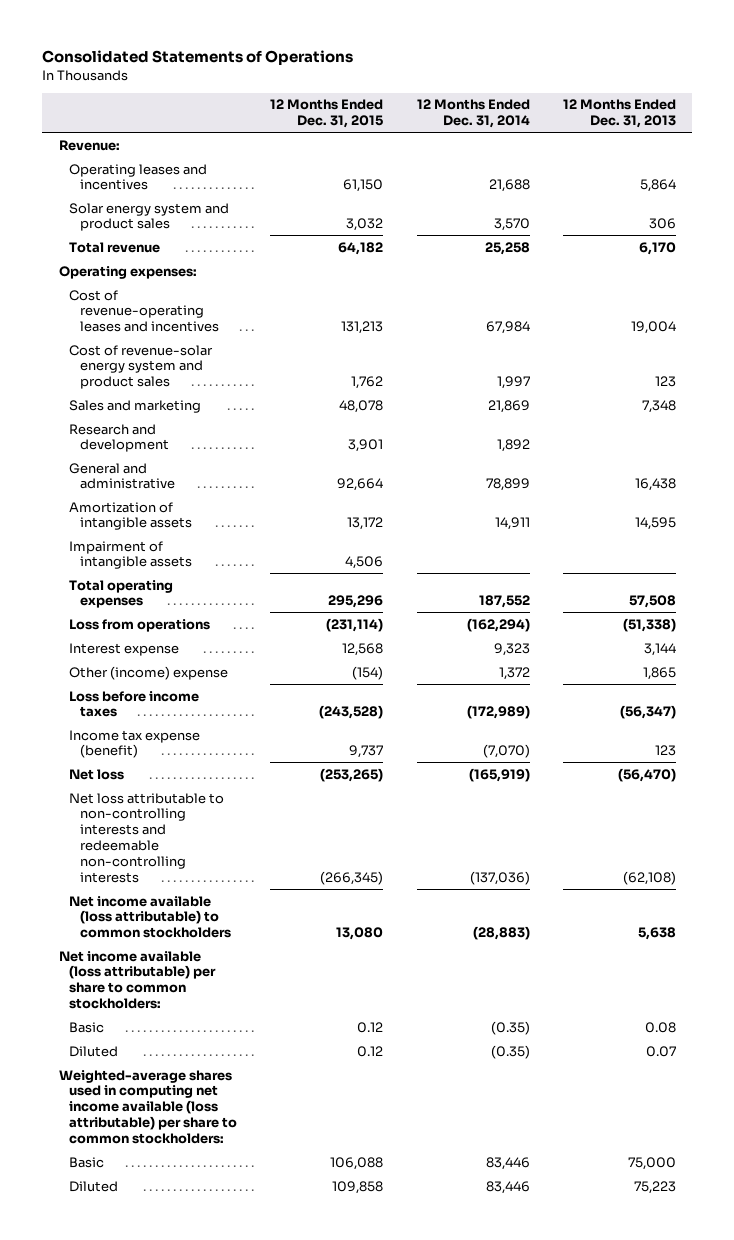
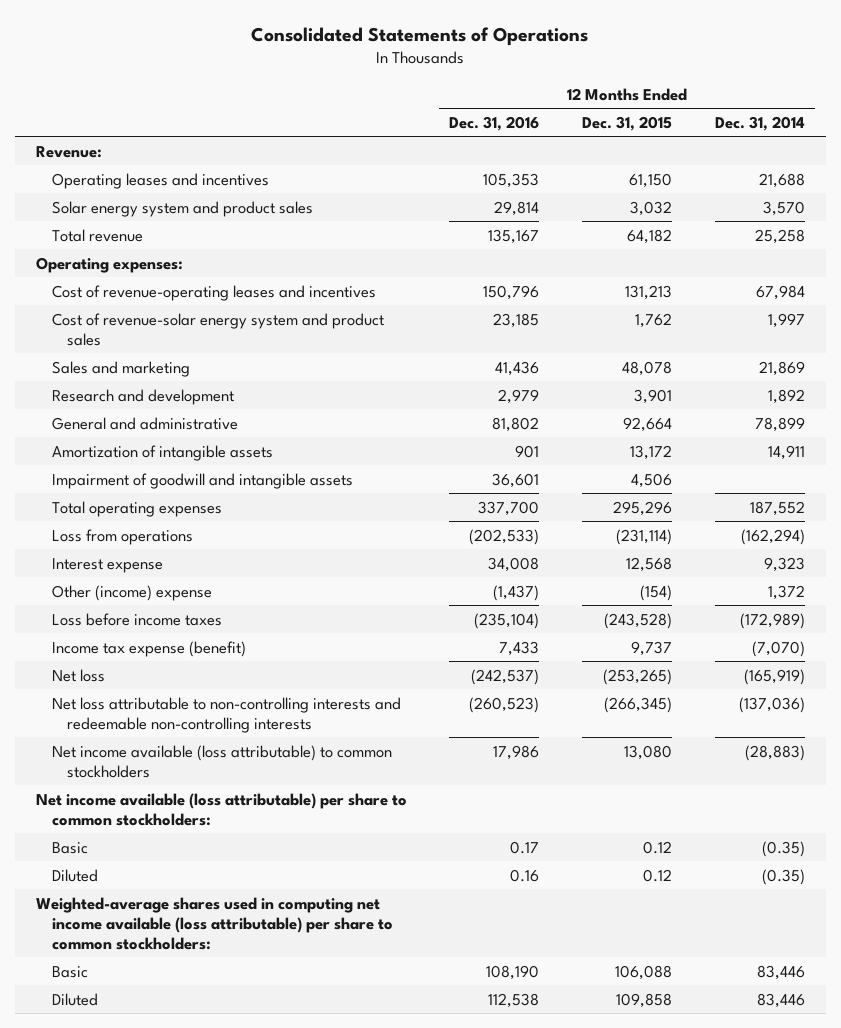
- | 12 Months Ended Dec. 31, 2015 | 12 Months Ended Dec. 31, 2014 | 12 Months Ended Dec. 31, 2013
+ | 12 Months Ended Dec. 31, 2016 | 12 Months Ended Dec. 31, 2015 | 12 Months Ended Dec. 31, 2014
- Impairment of intangible assets | 4,506 | |
+ Impairment of goodwill and intangible assets | 36,601 | 4,506 |

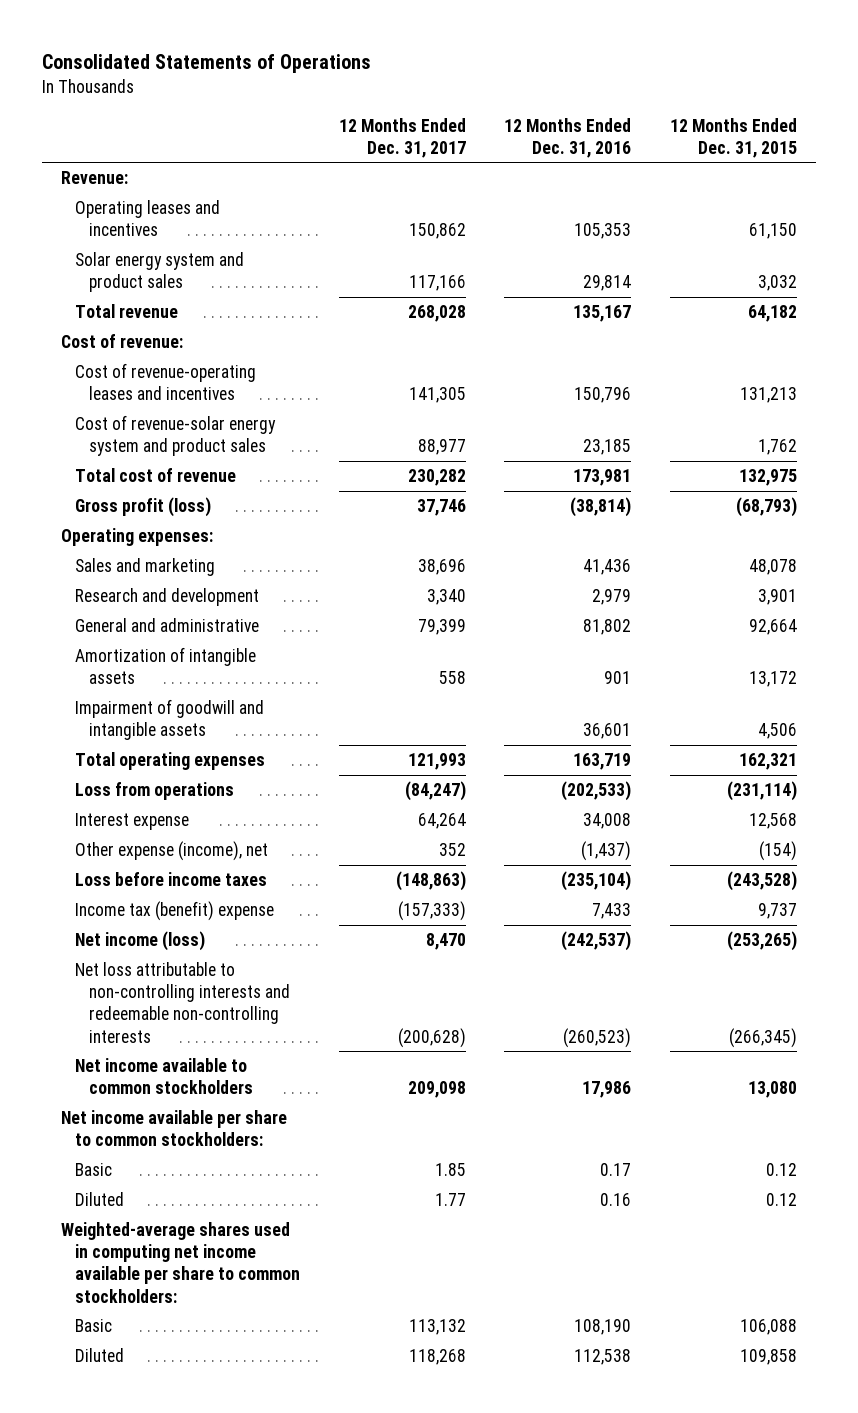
- | 12 Months Ended Dec. 31, 2016 | 12 Months Ended Dec. 31, 2015 | 12 Months Ended Dec. 31, 2014
+ | 12 Months Ended Dec. 31, 2017 | 12 Months Ended Dec. 31, 2016 | 12 Months Ended Dec. 31, 2015
+ Cost of revenue:
+ Total cost of revenue | 230,282 | 173,981 | 132,975
+ Gross profit (loss) | 37,746 | (38,814) | (68,793)
moved down: Operating expenses:
- Total operating expenses | 337,700 | 295,296 | 187,552
+ Total operating expenses | 121,993 | 163,719 | 162,321
- Other (income) expense | (1,437) | (154) | 1,372
+ Other expense (income), net | 352 | (1,437) | (154)
- Income tax expense (benefit) | 7,433 | 9,737 | (7,070)
- Net loss | (242,537) | (253,265) | (165,919)
+ Income tax (benefit) expense | (157,333) | 7,433 | 9,737
+ Net income (loss) | 8,470 | (242,537) | (253,265)
- Net income available (loss attributable) to common stockholders | 17,986 | 13,080 | (28,883)
- Net income available (loss attributable) per share to common stockholders:
+ Net income available to common stockholders | 209,098 | 17,986 | 13,080
+ Net income available per share to common stockholders:
- Weighted-average shares used in computing net income available (loss attributable) per share to common stockholders:
+ Weighted-average shares used in computing net income available per share to common stockholders:

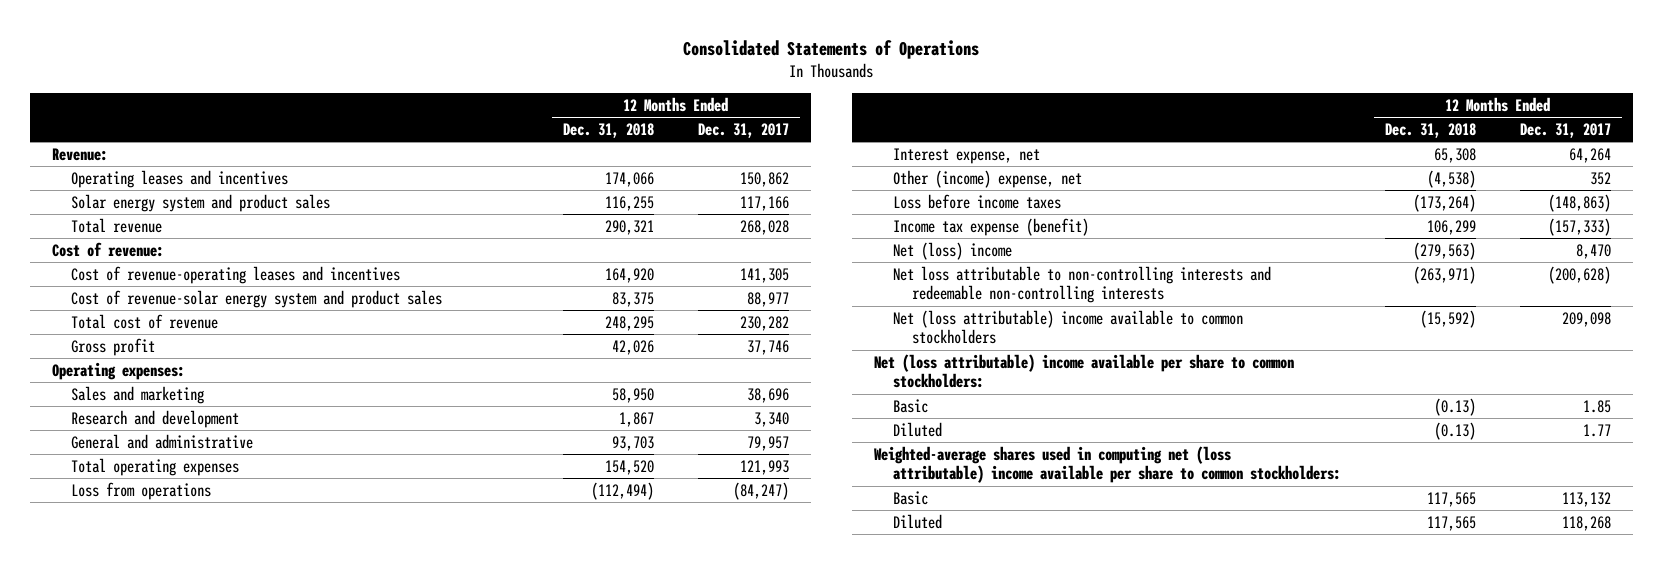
- | 12 Months Ended Dec. 31, 2017 | 12 Months Ended Dec. 31, 2016 | 12 Months Ended Dec. 31, 2015
+ | 12 Months Ended Dec. 31, 2018 | 12 Months Ended Dec. 31, 2017
- Gross profit (loss) | 37,746 | (38,814) | (68,793)
+ Gross profit | 42,026 | 37,746
- General and administrative | 79,399 | 81,802 | 92,664
- Amortization of intangible assets | 558 | 901 | 13,172
- Impairment of goodwill and intangible assets | | 36,601 | 4,506
+ General and administrative | 93,703 | 79,957
- Interest expense | 64,264 | 34,008 | 12,568
- Other expense (income), net | 352 | (1,437) | (154)
+ Interest expense, net | 65,308 | 64,264
+ Other (income) expense, net | (4,538) | 352
- Income tax (benefit) expense | (157,333) | 7,433 | 9,737
- Net income (loss) | 8,470 | (242,537) | (253,265)
+ Income tax expense (benefit) | 106,299 | (157,333)
+ Net (loss) income | (279,563) | 8,470
- Net income available to common stockholders | 209,098 | 17,986 | 13,080
- Net income available per share to common stockholders:
+ Net (loss attributable) income available to common stockholders | (15,592) | 209,098
+ Net (loss attributable) income available per share to common stockholders:
- Weighted-average shares used in computing net income available per share to common stockholders:
+ Weighted-average shares used in computing net (loss attributable) income available per share to common stockholders:

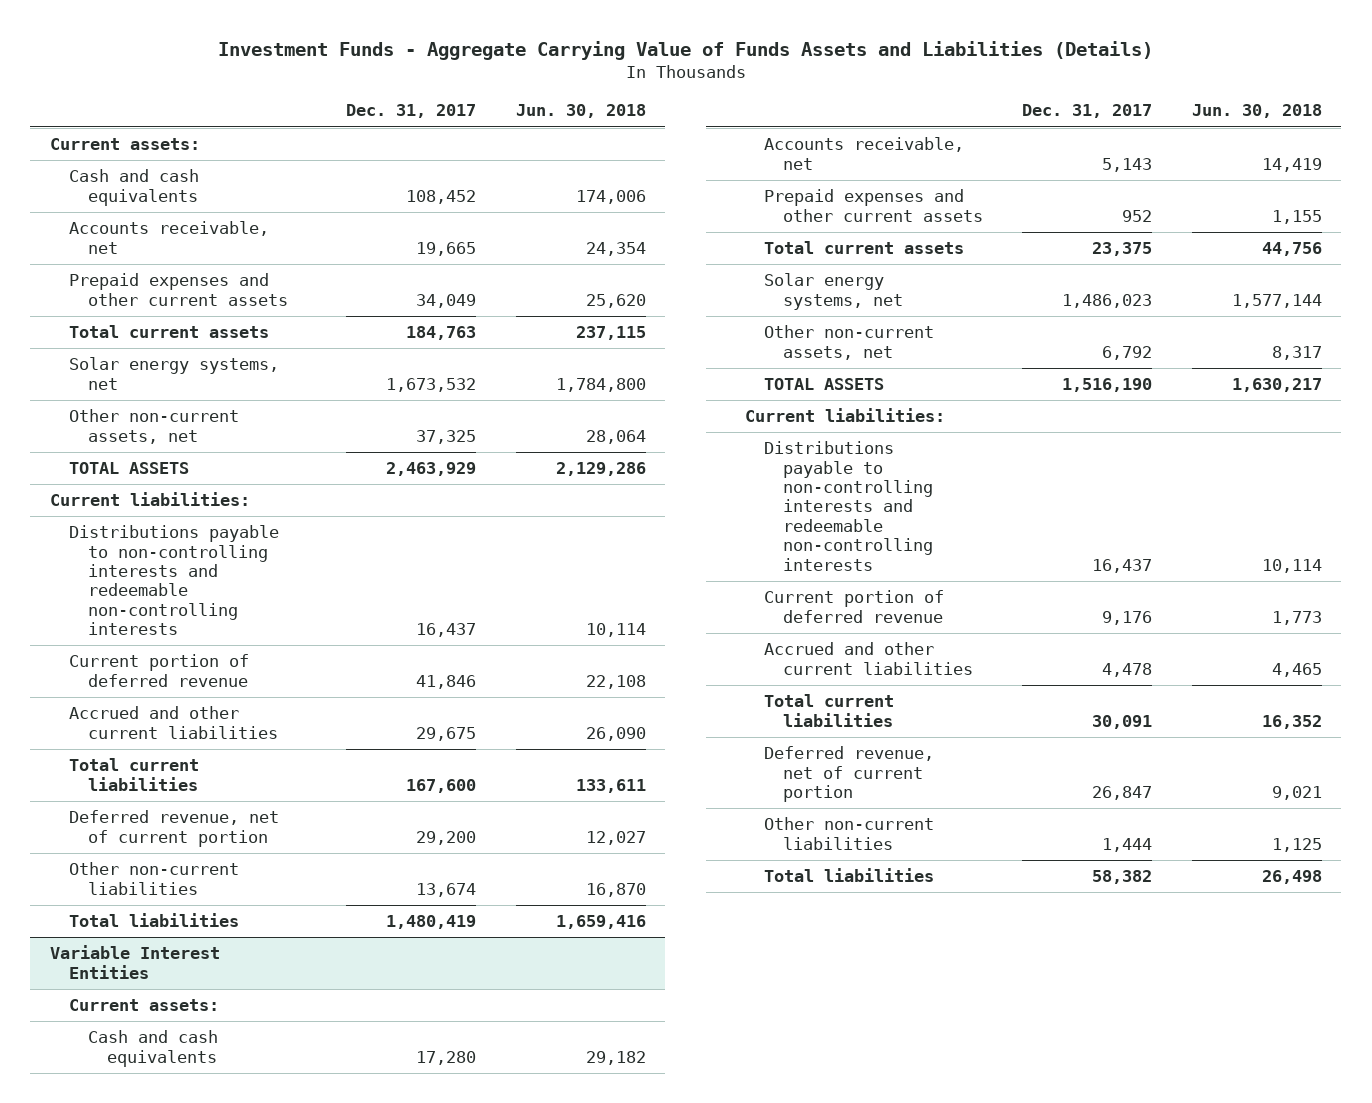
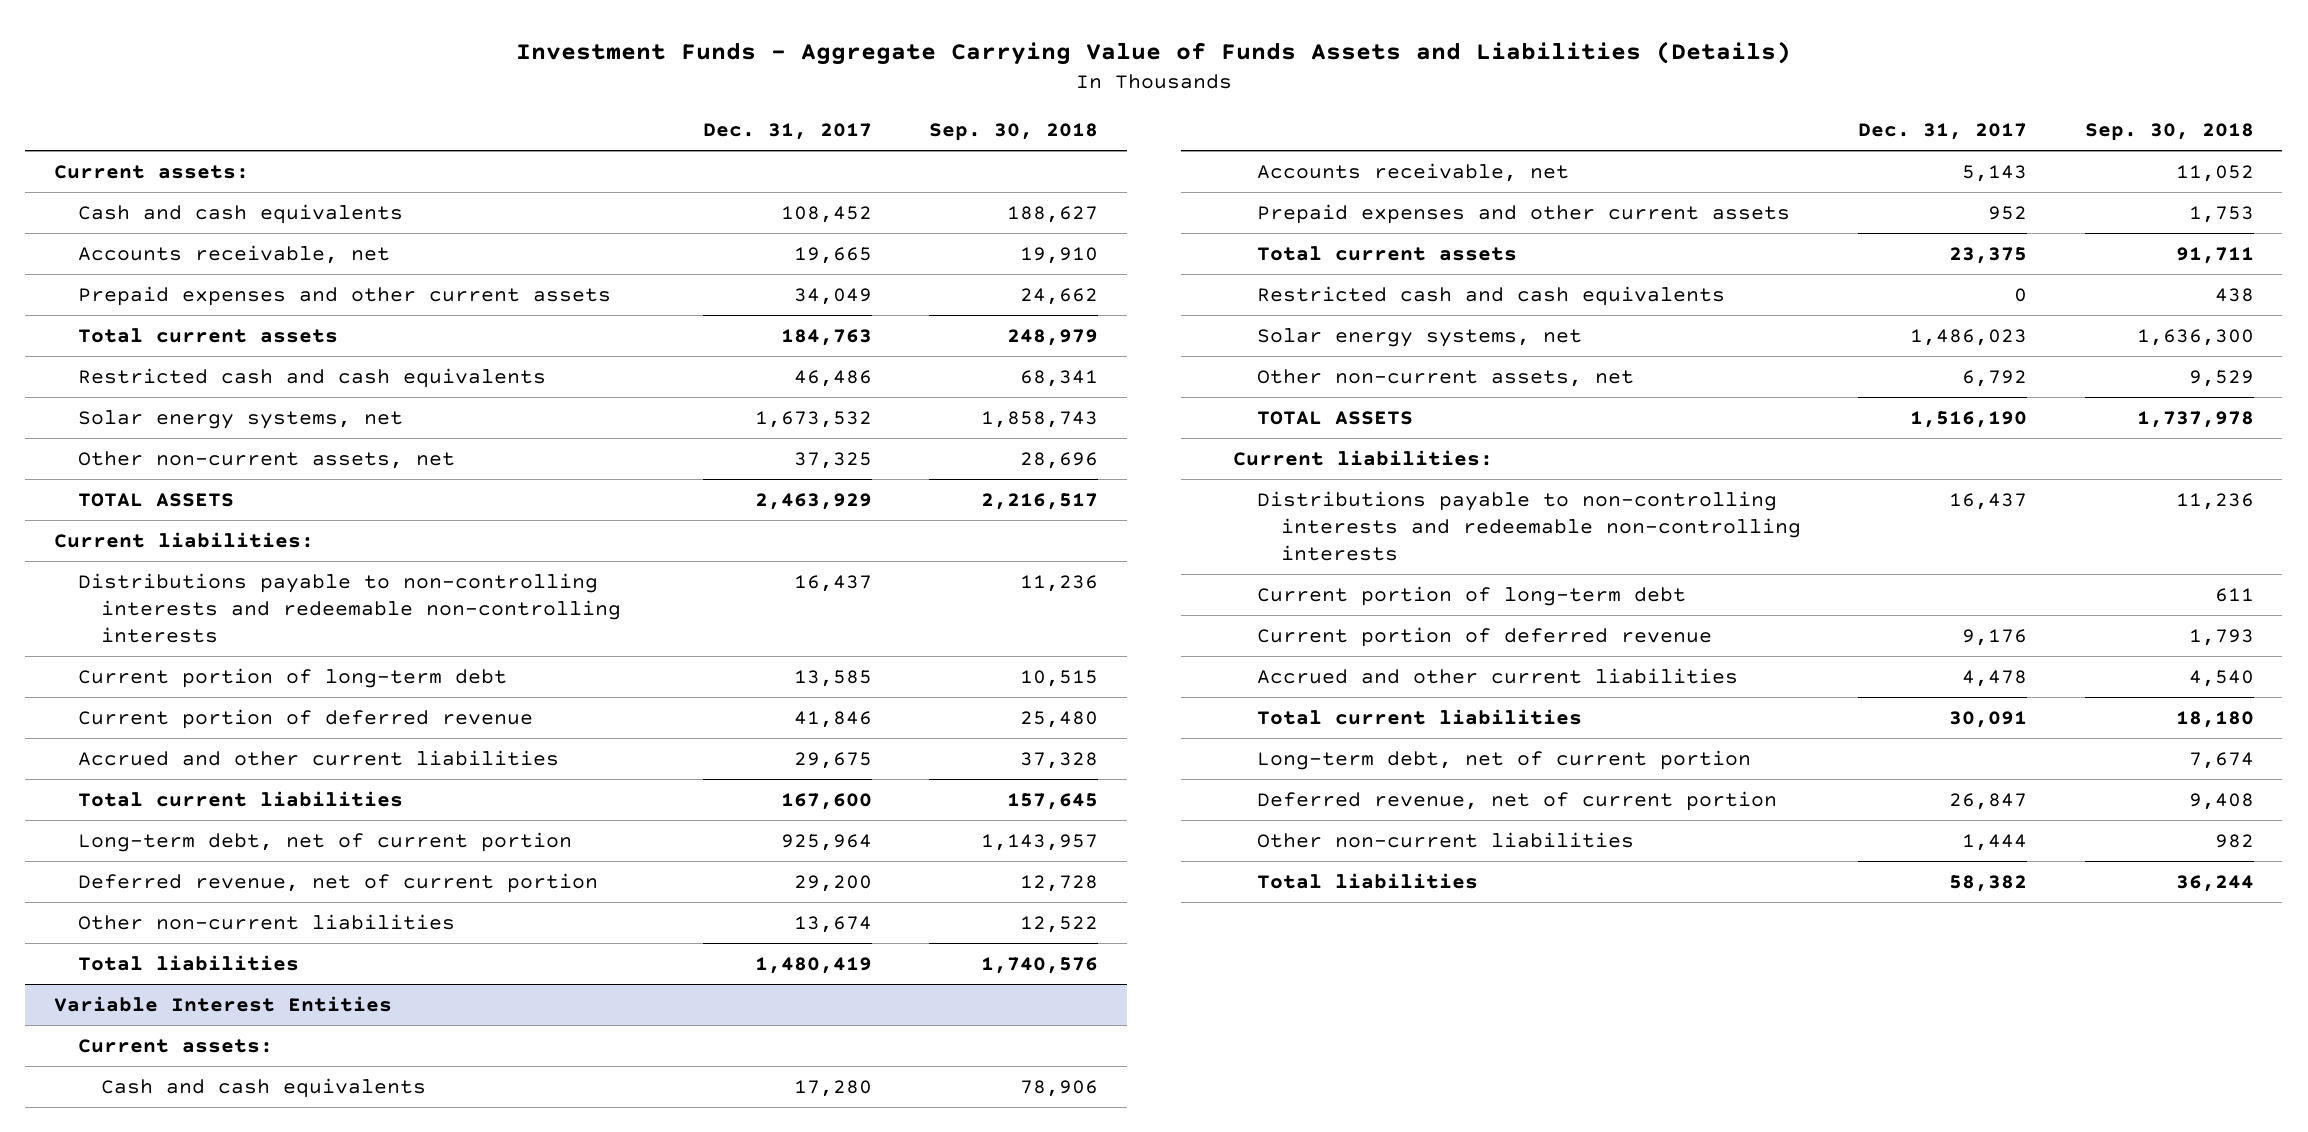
- | Dec. 31, 2017 | Jun. 30, 2018
+ | Dec. 31, 2017 | Sep. 30, 2018
+ Restricted cash and cash equivalents | 46,486 | 68,341
+ Current portion of long-term debt | 13,585 | 10,515
+ Long-term debt, net of current portion | 925,964 | 1,143,957
@ Variable Interest Entities
+ Restricted cash and cash equivalents | 0 | 438
+ Current portion of long-term debt | | 611
+ Long-term debt, net of current portion | | 7,674

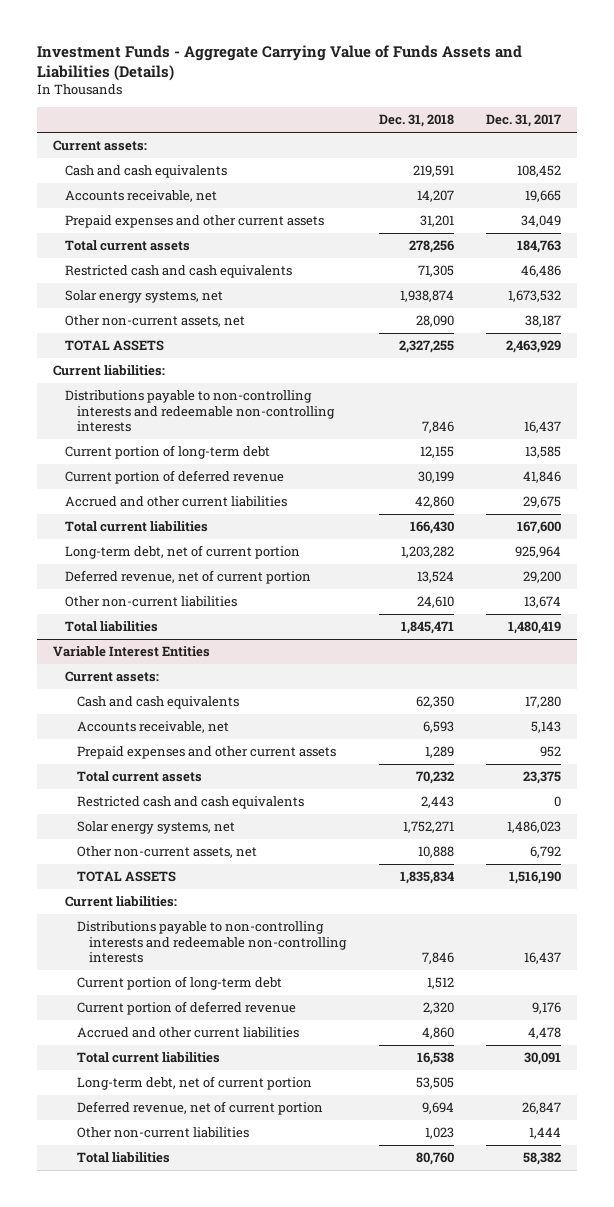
- | Dec. 31, 2017 | Sep. 30, 2018
+ | Dec. 31, 2018 | Dec. 31, 2017
- Other non-current assets, net | 37,325 | 28,696
+ Other non-current assets, net | 28,090 | 38,187

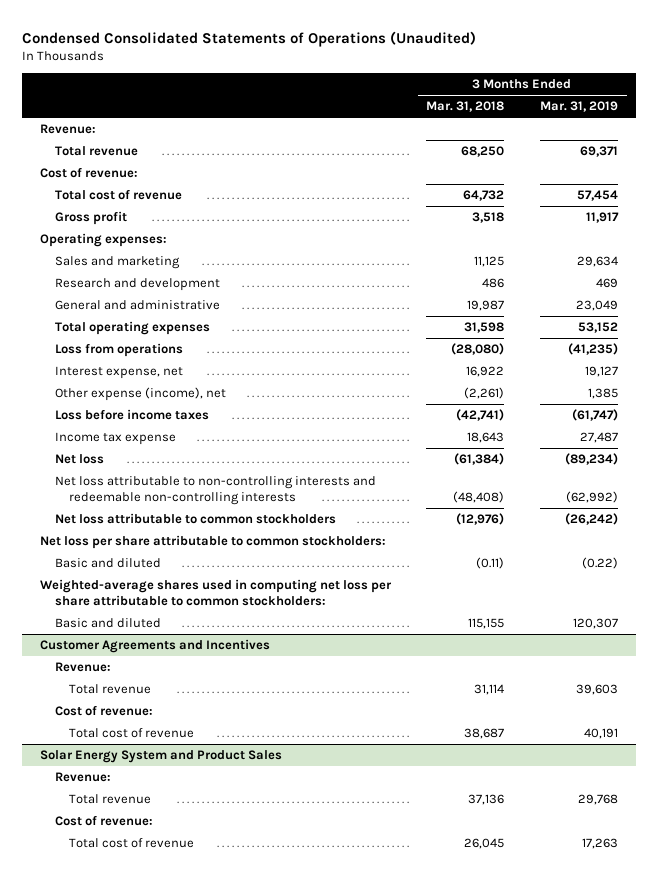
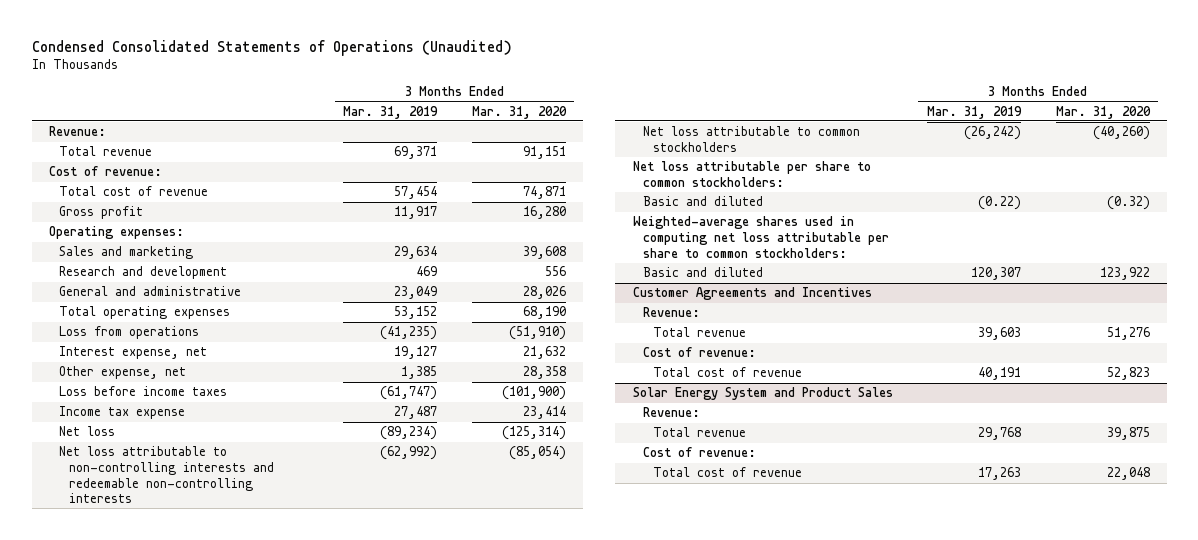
- | 3 Months Ended Mar. 31, 2018 | 3 Months Ended Mar. 31, 2019
+ | 3 Months Ended Mar. 31, 2019 | 3 Months Ended Mar. 31, 2020
- Other expense (income), net | (2,261) | 1,385
+ Other expense, net | 1,385 | 28,358
- Net loss per share attributable to common stockholders:
+ Net loss attributable per share to common stockholders:
- Weighted-average shares used in computing net loss per share attributable to common stockholders:
+ Weighted-average shares used in computing net loss attributable per share to common stockholders:

